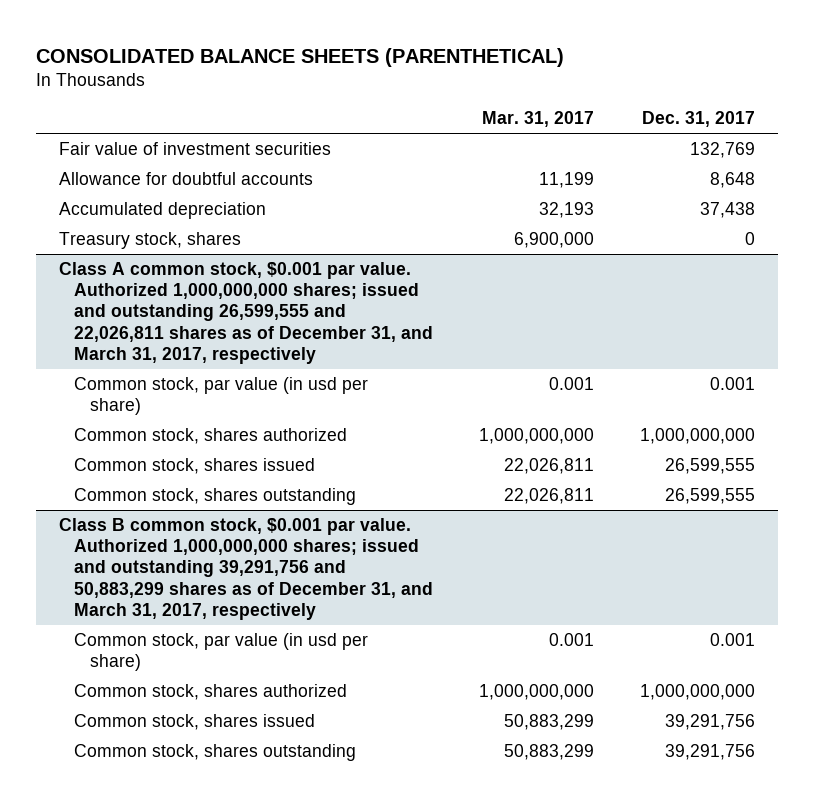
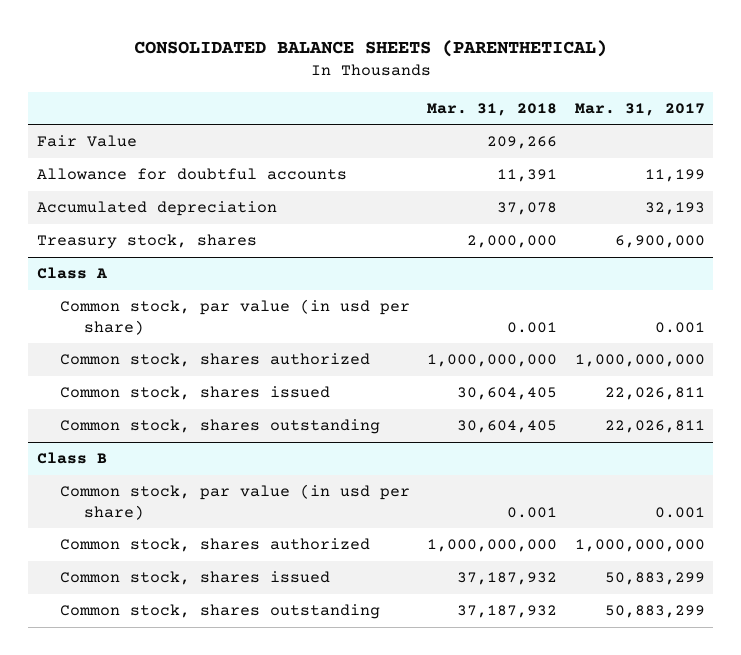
- | Mar. 31, 2017 | Dec. 31, 2017
+ | Mar. 31, 2018 | Mar. 31, 2017
- Fair value of investment securities | | 132,769
+ Fair Value | 209,266 |
- Class A common stock, $0.001 par value. Authorized 1,000,000,000 shares; issued and outstanding 26,599,555 and 22,026,811 shares as of December 31, and March 31, 2017, respectively
+ Class A
- Class B common stock, $0.001 par value. Authorized 1,000,000,000 shares; issued and outstanding 39,291,756 and 50,883,299 shares as of December 31, and March 31, 2017, respectively
+ Class B

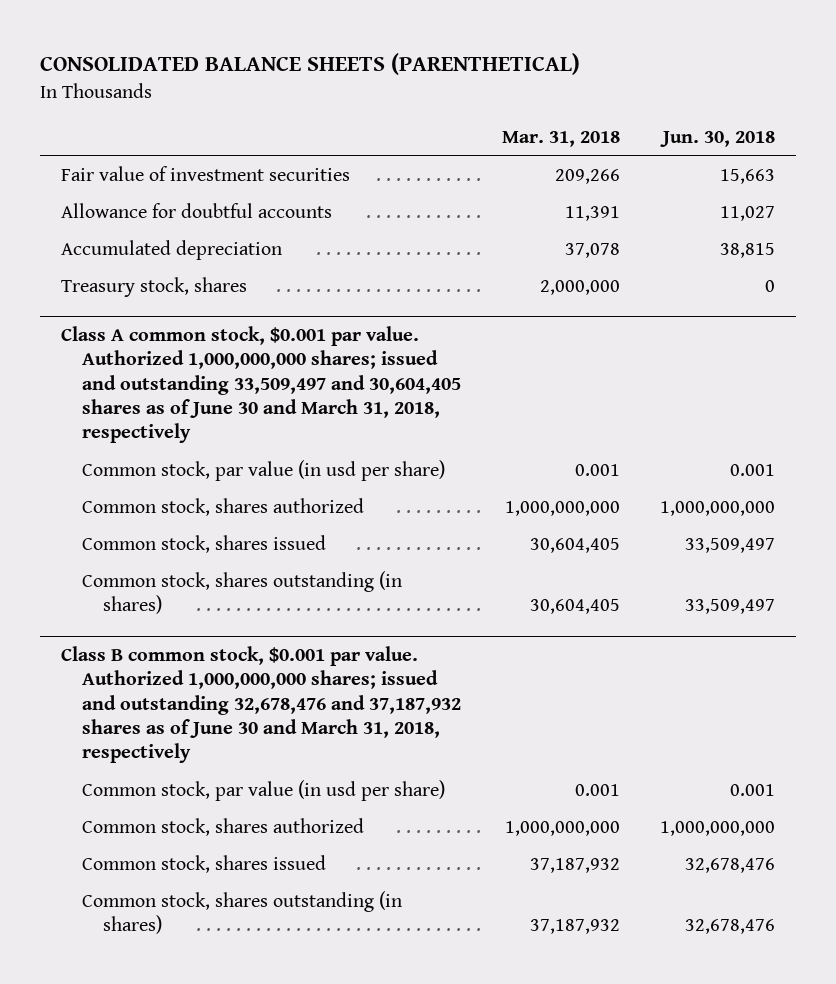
- | Mar. 31, 2018 | Mar. 31, 2017
+ | Mar. 31, 2018 | Jun. 30, 2018
- Fair Value | 209,266 |
+ Fair value of investment securities | 209,266 | 15,663
- Class A
+ Class A common stock, $0.001 par value. Authorized 1,000,000,000 shares; issued and outstanding 33,509,497 and 30,604,405 shares as of June 30 and March 31, 2018, respectively
- Common stock, shares outstanding | 30,604,405 | 22,026,811
- Class B
+ Common stock, shares outstanding (in shares) | 30,604,405 | 33,509,497
+ Class B common stock, $0.001 par value. Authorized 1,000,000,000 shares; issued and outstanding 32,678,476 and 37,187,932 shares as of June 30 and March 31, 2018, respectively
- Common stock, shares outstanding | 37,187,932 | 50,883,299
+ Common stock, shares outstanding (in shares) | 37,187,932 | 32,678,476

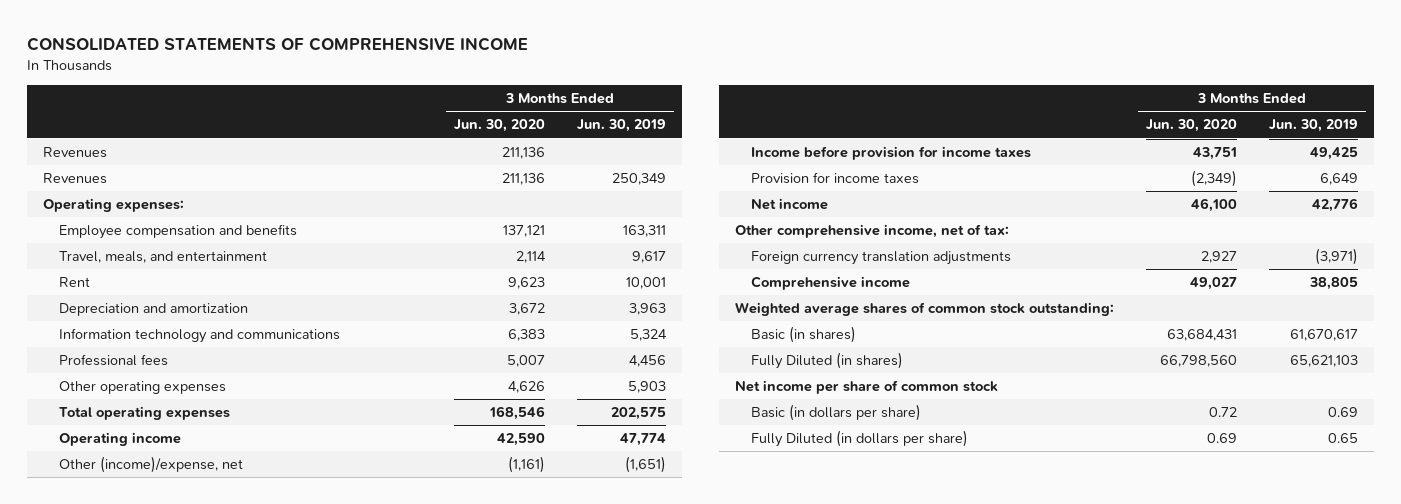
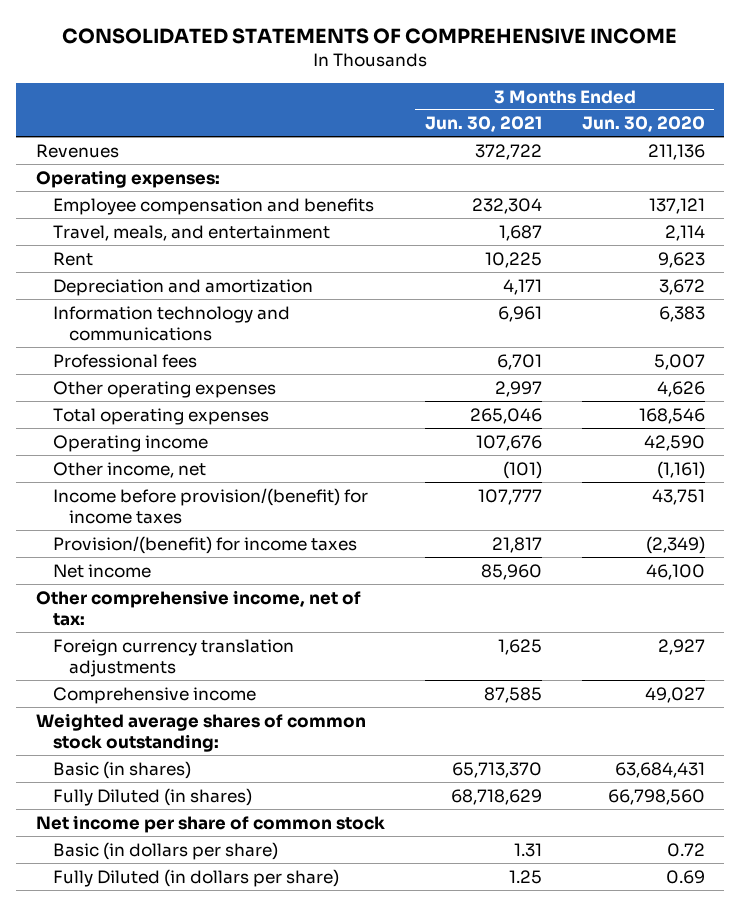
- | 3 Months Ended Jun. 30, 2020 | 3 Months Ended Jun. 30, 2019
+ | 3 Months Ended Jun. 30, 2021 | 3 Months Ended Jun. 30, 2020
- Revenues | 211,136 | 250,349
- Other (income)/expense, net | (1,161) | (1,651)
- Income before provision for income taxes | 43,751 | 49,425
- Provision for income taxes | (2,349) | 6,649
+ Other income, net | (101) | (1,161)
+ Income before provision/(benefit) for income taxes | 107,777 | 43,751
+ Provision/(benefit) for income taxes | 21,817 | (2,349)

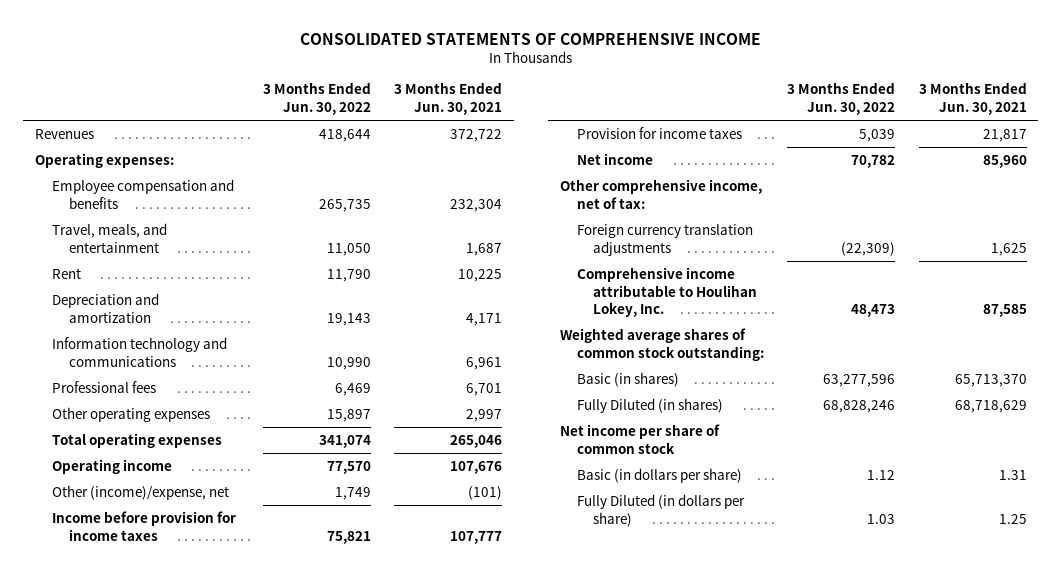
- | 3 Months Ended Jun. 30, 2021 | 3 Months Ended Jun. 30, 2020
+ | 3 Months Ended Jun. 30, 2022 | 3 Months Ended Jun. 30, 2021
- Other income, net | (101) | (1,161)
- Income before provision/(benefit) for income taxes | 107,777 | 43,751
- Provision/(benefit) for income taxes | 21,817 | (2,349)
+ Other (income)/expense, net | 1,749 | (101)
+ Income before provision for income taxes | 75,821 | 107,777
+ Provision for income taxes | 5,039 | 21,817
- Comprehensive income | 87,585 | 49,027
+ Comprehensive income attributable to Houlihan Lokey, Inc. | 48,473 | 87,585

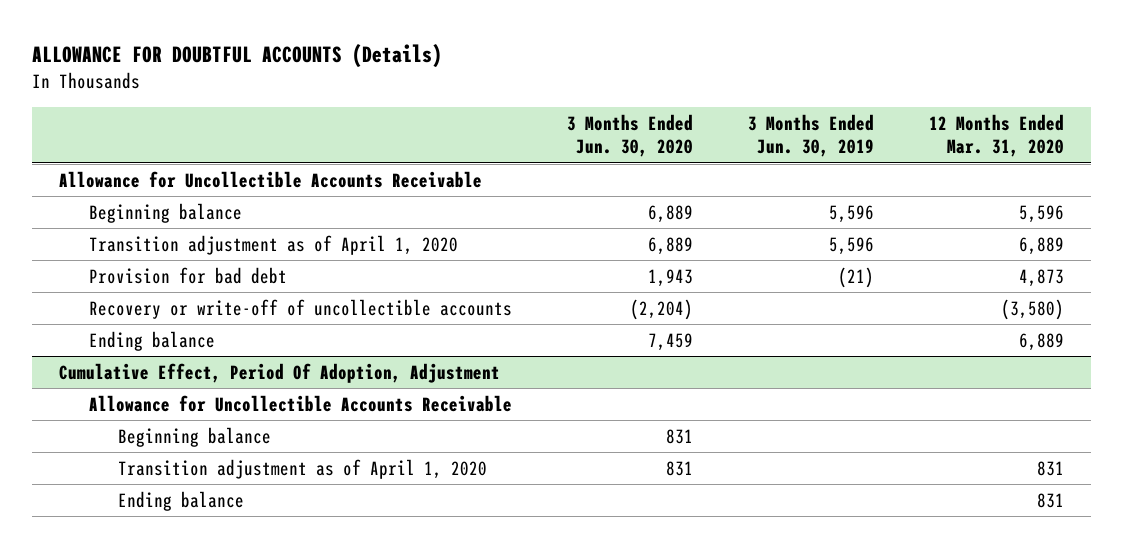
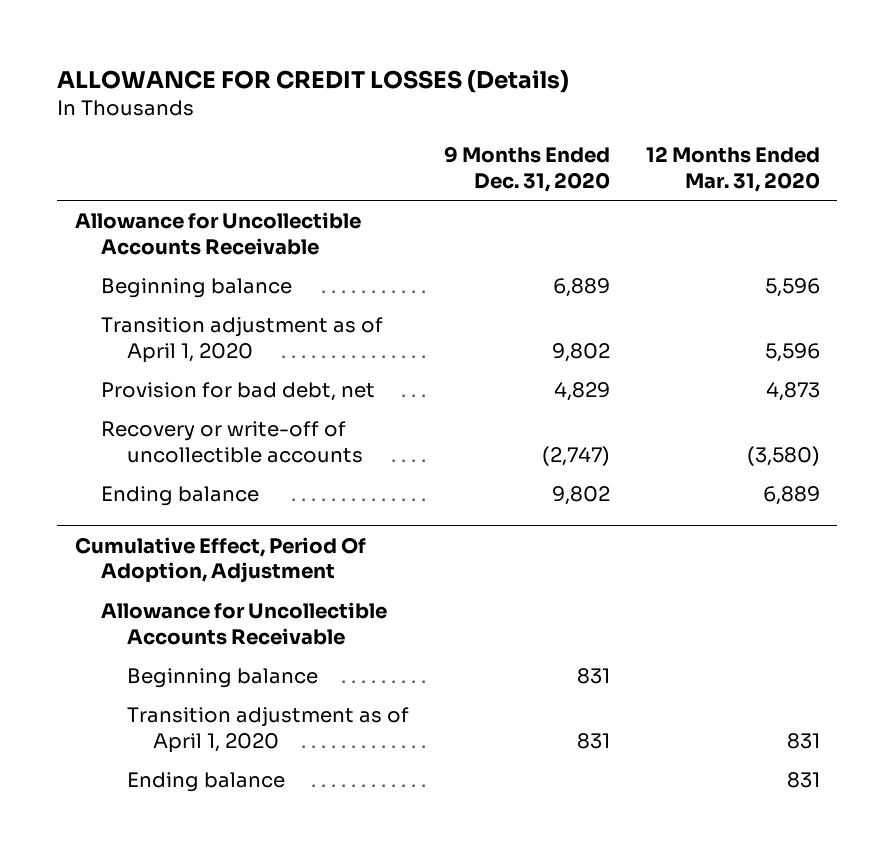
- ALLOWANCE FOR DOUBTFUL ACCOUNTS (Details)
+ ALLOWANCE FOR CREDIT LOSSES (Details)
- | 3 Months Ended Jun. 30, 2020 | 3 Months Ended Jun. 30, 2019 | 12 Months Ended Mar. 31, 2020
+ | 9 Months Ended Dec. 31, 2020 | 12 Months Ended Mar. 31, 2020
- Transition adjustment as of April 1, 2020 | 6,889 | 5,596 | 6,889
- Provision for bad debt | 1,943 | (21) | 4,873
+ Transition adjustment as of April 1, 2020 | 9,802 | 5,596
+ Provision for bad debt, net | 4,829 | 4,873

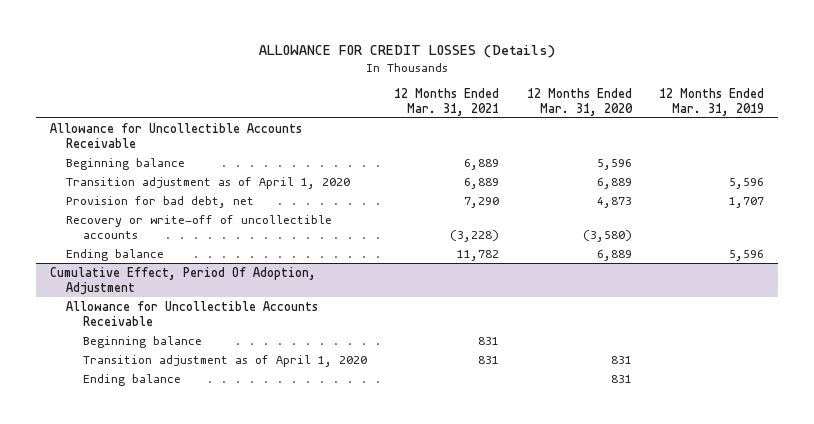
- | 9 Months Ended Dec. 31, 2020 | 12 Months Ended Mar. 31, 2020
+ | 12 Months Ended Mar. 31, 2021 | 12 Months Ended Mar. 31, 2020 | 12 Months Ended Mar. 31, 2019
- Transition adjustment as of April 1, 2020 | 9,802 | 5,596
+ Transition adjustment as of April 1, 2020 | 6,889 | 6,889 | 5,596

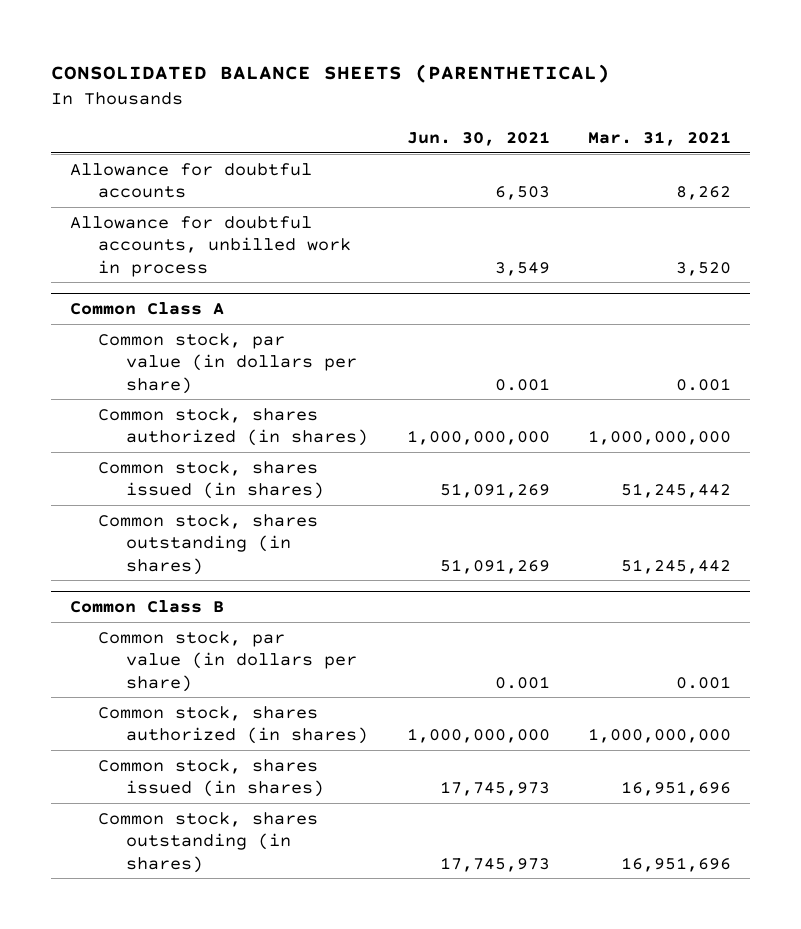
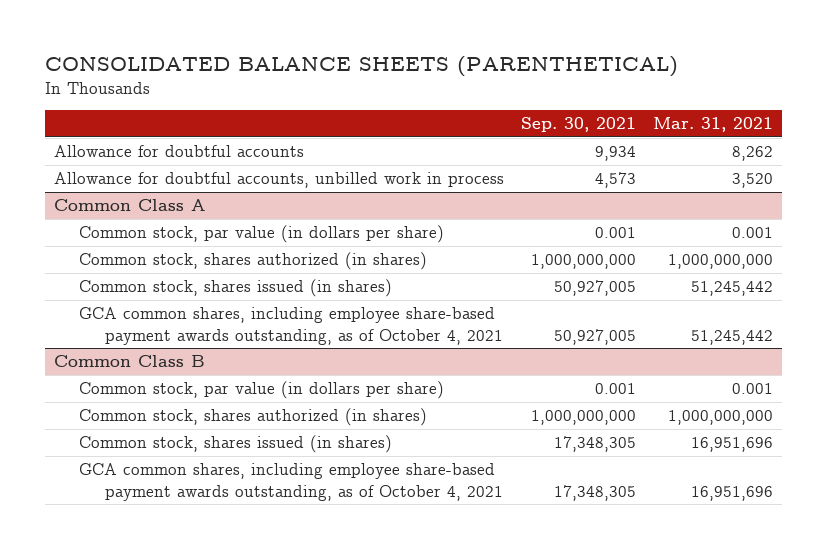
- | Jun. 30, 2021 | Mar. 31, 2021
+ | Sep. 30, 2021 | Mar. 31, 2021
@ Common Class A
- Common stock, shares outstanding (in shares) | 51,091,269 | 51,245,442
+ GCA common shares, including employee share-based payment awards outstanding, as of October 4, 2021 | 50,927,005 | 51,245,442
@ Common Class B
- Common stock, shares outstanding (in shares) | 17,745,973 | 16,951,696
+ GCA common shares, including employee share-based payment awards outstanding, as of October 4, 2021 | 17,348,305 | 16,951,696

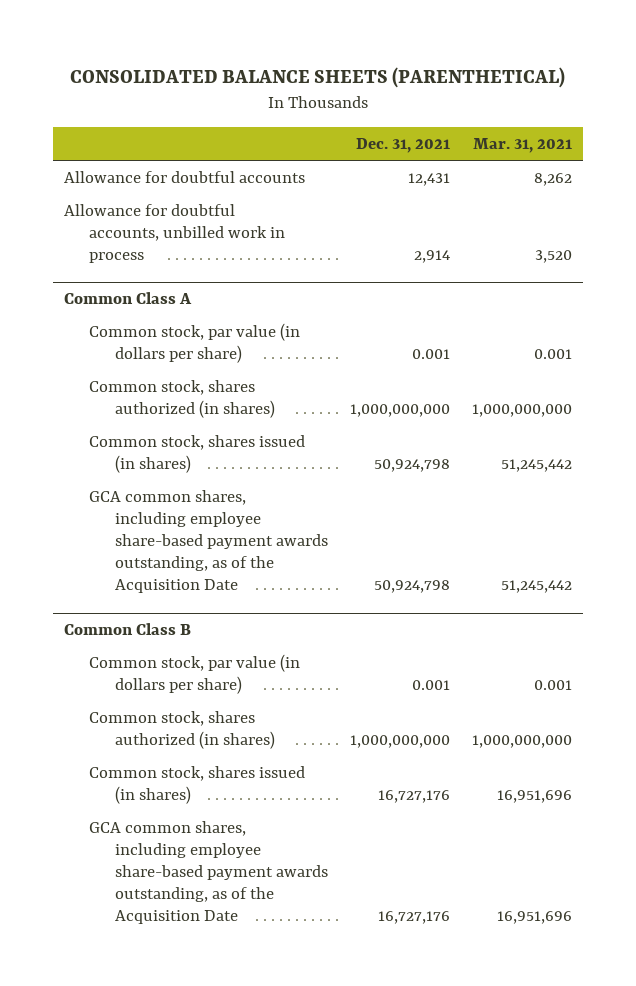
- | Sep. 30, 2021 | Mar. 31, 2021
+ | Dec. 31, 2021 | Mar. 31, 2021
@ Common Class A
- GCA common shares, including employee share-based payment awards outstanding, as of October 4, 2021 | 50,927,005 | 51,245,442
+ GCA common shares, including employee share-based payment awards outstanding, as of the Acquisition Date | 50,924,798 | 51,245,442
@ Common Class B
- GCA common shares, including employee share-based payment awards outstanding, as of October 4, 2021 | 17,348,305 | 16,951,696
+ GCA common shares, including employee share-based payment awards outstanding, as of the Acquisition Date | 16,727,176 | 16,951,696

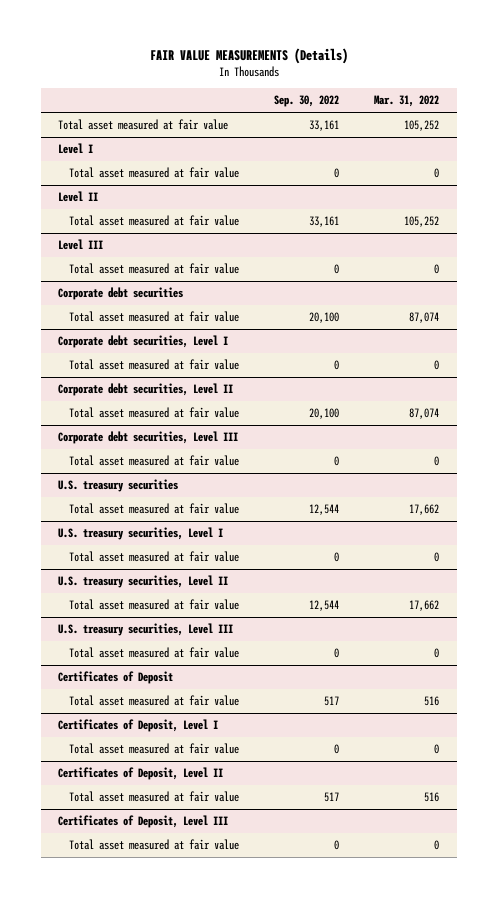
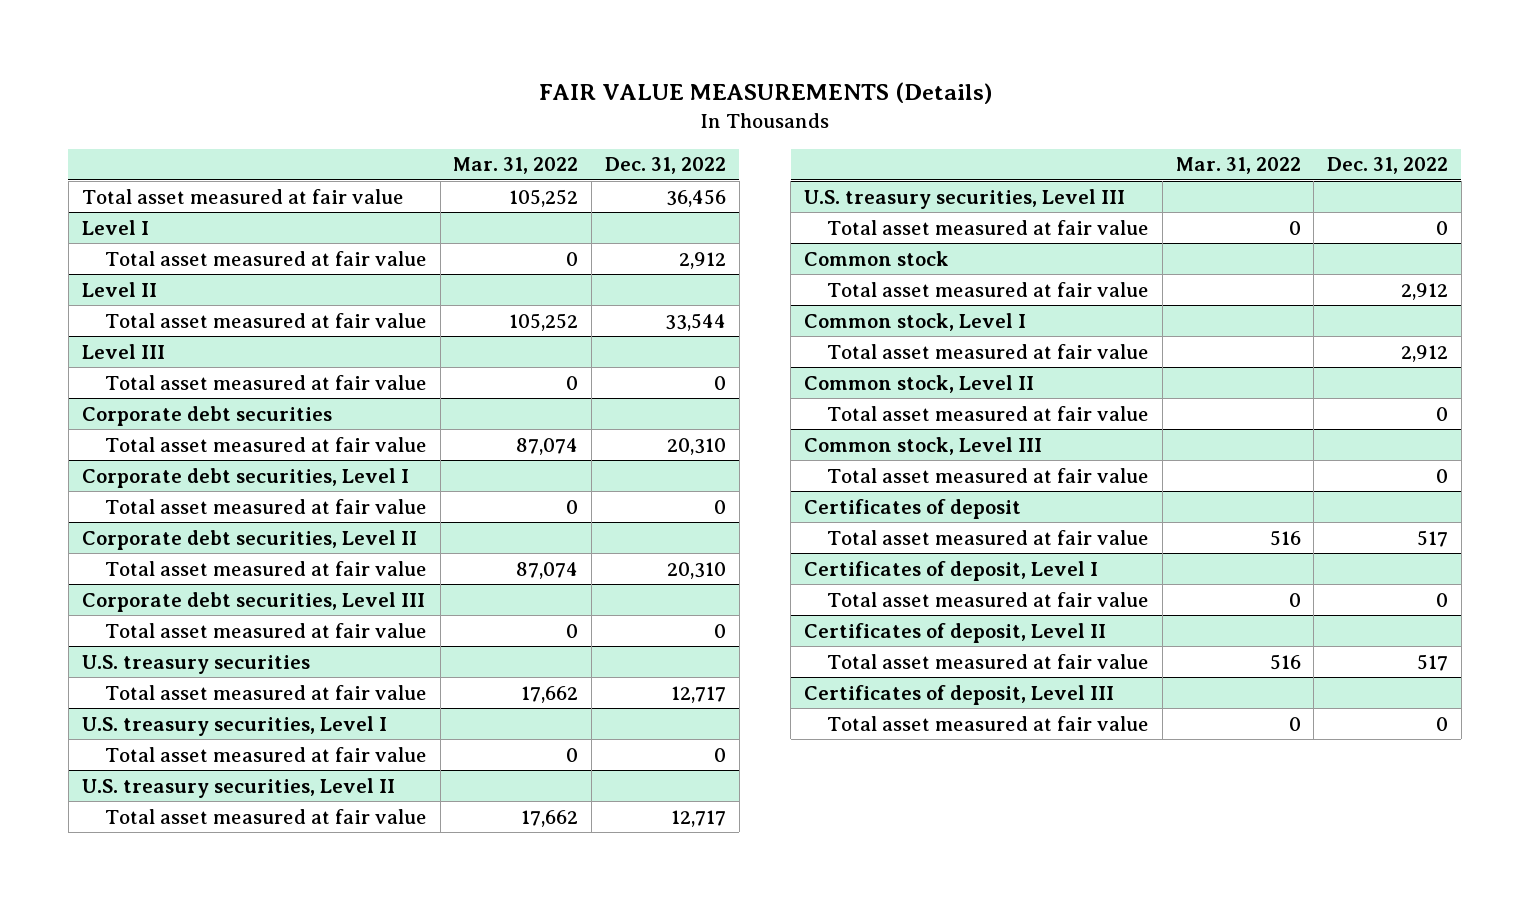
- | Sep. 30, 2022 | Mar. 31, 2022
+ | Mar. 31, 2022 | Dec. 31, 2022
- Certificates of Deposit
+ Common stock
+ Total asset measured at fair value | | 2,912
+ Common stock, Level I
+ Total asset measured at fair value | | 2,912
+ Common stock, Level II
+ Total asset measured at fair value | | 0
+ Common stock, Level III
+ Total asset measured at fair value | | 0
+ Certificates of deposit
- Certificates of Deposit, Level I
+ Certificates of deposit, Level I
- Certificates of Deposit, Level II
+ Certificates of deposit, Level II
- Certificates of Deposit, Level III
+ Certificates of deposit, Level III

